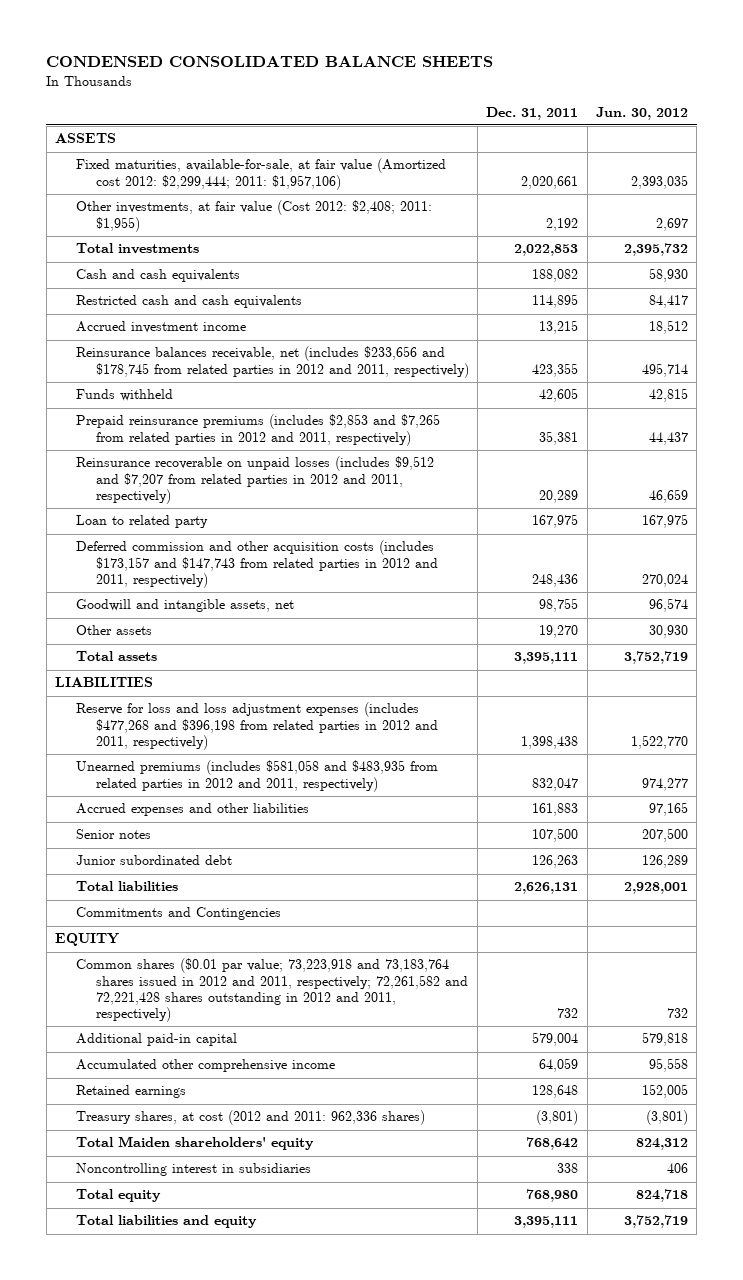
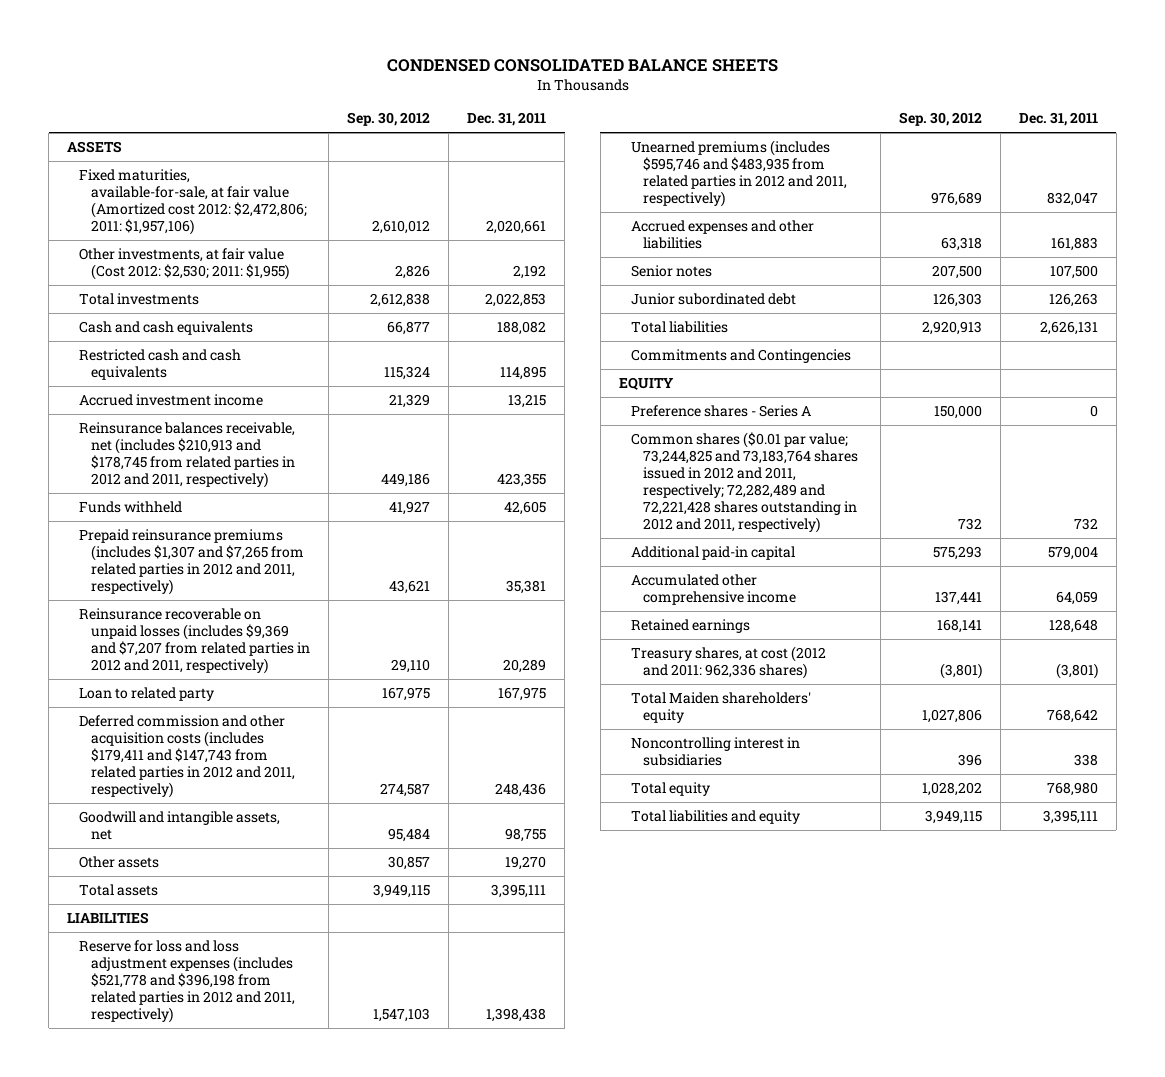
- | Dec. 31, 2011 | Jun. 30, 2012
+ | Sep. 30, 2012 | Dec. 31, 2011
- Fixed maturities, available-for-sale, at fair value (Amortized cost 2012: $2,299,444; 2011: $1,957,106) | 2,020,661 | 2,393,035
- Other investments, at fair value (Cost 2012: $2,408; 2011: $1,955) | 2,192 | 2,697
+ Fixed maturities, available-for-sale, at fair value (Amortized cost 2012: $2,472,806; 2011: $1,957,106) | 2,610,012 | 2,020,661
+ Other investments, at fair value (Cost 2012: $2,530; 2011: $1,955) | 2,826 | 2,192
- Reinsurance balances receivable, net (includes $233,656 and $178,745 from related parties in 2012 and 2011, respectively) | 423,355 | 495,714
+ Reinsurance balances receivable, net (includes $210,913 and $178,745 from related parties in 2012 and 2011, respectively) | 449,186 | 423,355
- Prepaid reinsurance premiums (includes $2,853 and $7,265 from related parties in 2012 and 2011, respectively) | 35,381 | 44,437
- Reinsurance recoverable on unpaid losses (includes $9,512 and $7,207 from related parties in 2012 and 2011, respectively) | 20,289 | 46,659
+ Prepaid reinsurance premiums (includes $1,307 and $7,265 from related parties in 2012 and 2011, respectively) | 43,621 | 35,381
+ Reinsurance recoverable on unpaid losses (includes $9,369 and $7,207 from related parties in 2012 and 2011, respectively) | 29,110 | 20,289
- Deferred commission and other acquisition costs (includes $173,157 and $147,743 from related parties in 2012 and 2011, respectively) | 248,436 | 270,024
+ Deferred commission and other acquisition costs (includes $179,411 and $147,743 from related parties in 2012 and 2011, respectively) | 274,587 | 248,436
- Reserve for loss and loss adjustment expenses (includes $477,268 and $396,198 from related parties in 2012 and 2011, respectively) | 1,398,438 | 1,522,770
- Unearned premiums (includes $581,058 and $483,935 from related parties in 2012 and 2011, respectively) | 832,047 | 974,277
+ Reserve for loss and loss adjustment expenses (includes $521,778 and $396,198 from related parties in 2012 and 2011, respectively) | 1,547,103 | 1,398,438
+ Unearned premiums (includes $595,746 and $483,935 from related parties in 2012 and 2011, respectively) | 976,689 | 832,047
- Common shares ($0.01 par value; 73,223,918 and 73,183,764 shares issued in 2012 and 2011, respectively; 72,261,582 and 72,221,428 shares outstanding in 2012 and 2011, respectively) | 732 | 732
+ Preference shares - Series A | 150,000 | 0
+ Common shares ($0.01 par value; 73,244,825 and 73,183,764 shares issued in 2012 and 2011, respectively; 72,282,489 and 72,221,428 shares outstanding in 2012 and 2011, respectively) | 732 | 732

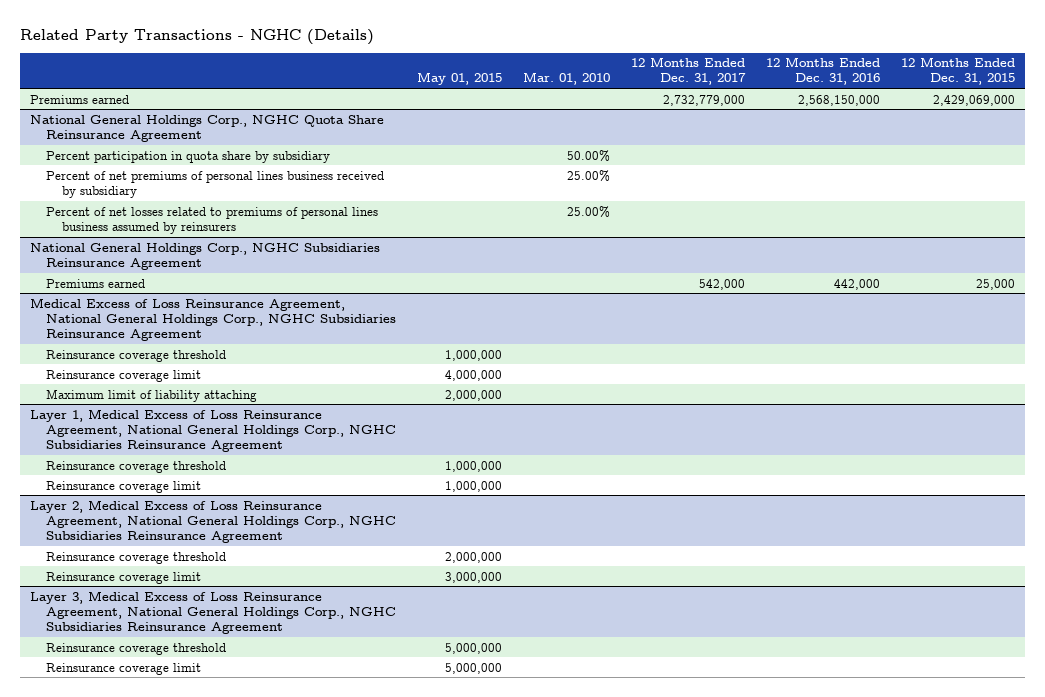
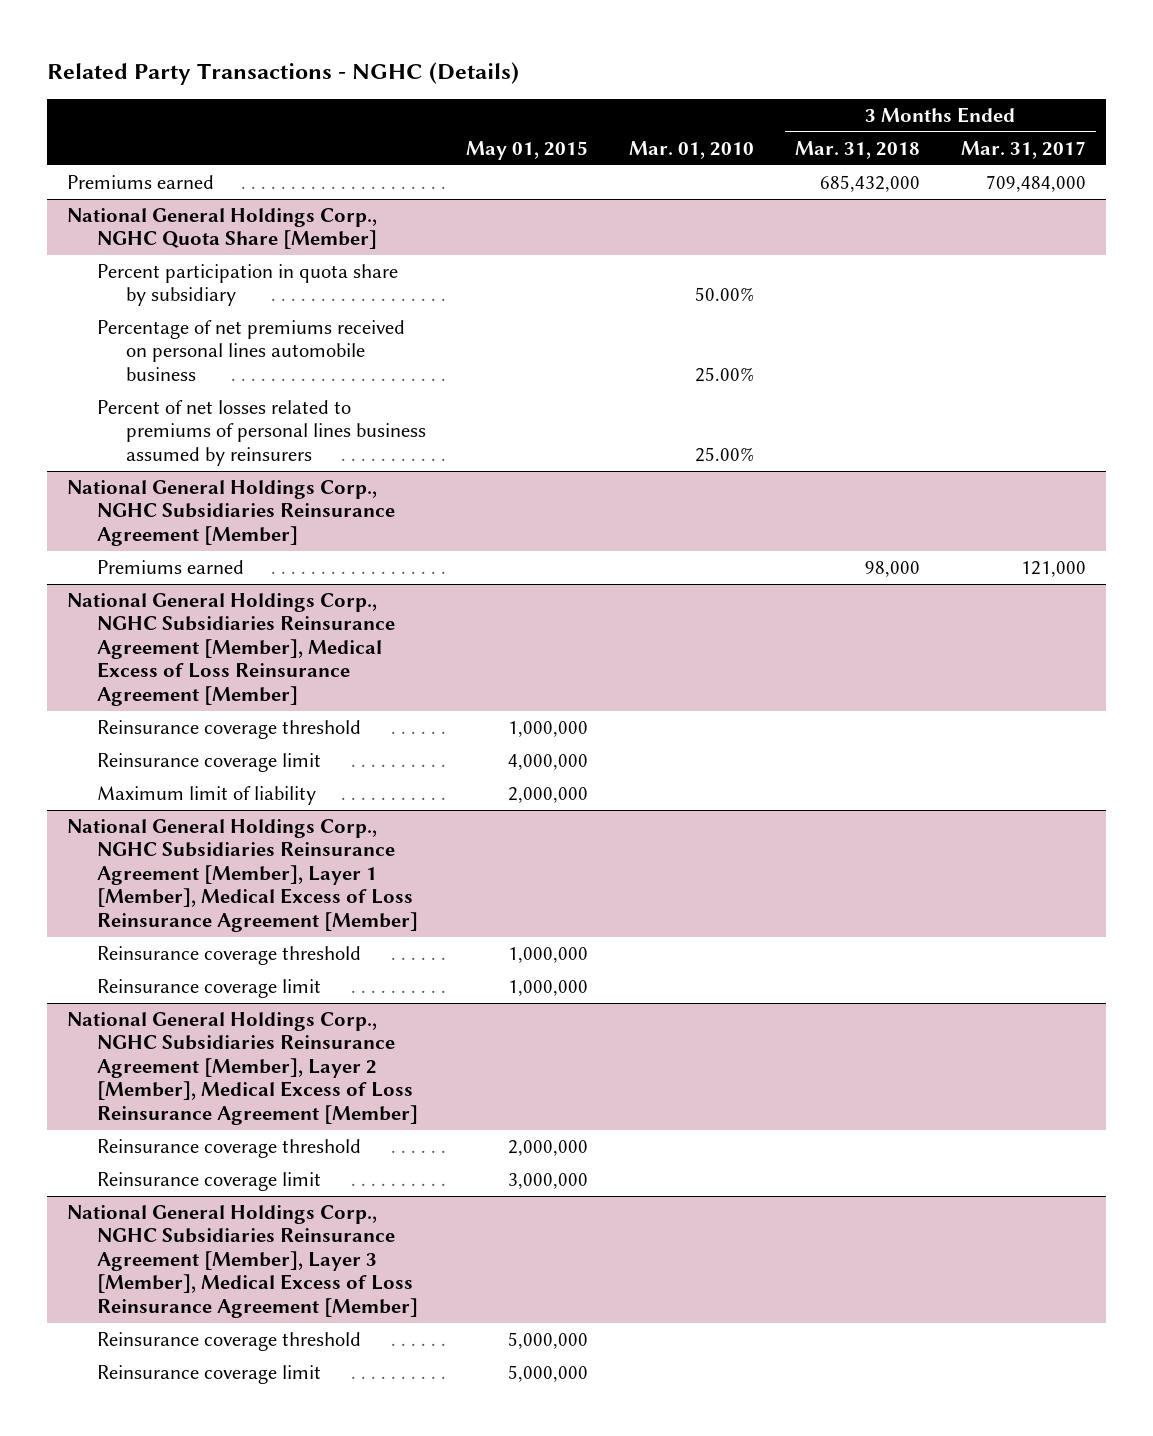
- | May 01, 2015 | Mar. 01, 2010 | 12 Months Ended Dec. 31, 2017 | 12 Months Ended Dec. 31, 2016 | 12 Months Ended Dec. 31, 2015
+ | May 01, 2015 | Mar. 01, 2010 | 3 Months Ended Mar. 31, 2018 | 3 Months Ended Mar. 31, 2017
- National General Holdings Corp., NGHC Quota Share Reinsurance Agreement
+ National General Holdings Corp., NGHC Quota Share [Member]
- Percent of net premiums of personal lines business received by subsidiary | | 25.00% | | |
+ Percentage of net premiums received on personal lines automobile business | | 25.00% | |
- National General Holdings Corp., NGHC Subsidiaries Reinsurance Agreement
+ National General Holdings Corp., NGHC Subsidiaries Reinsurance Agreement [Member]
- Medical Excess of Loss Reinsurance Agreement, National General Holdings Corp., NGHC Subsidiaries Reinsurance Agreement
+ National General Holdings Corp., NGHC Subsidiaries Reinsurance Agreement [Member], Medical Excess of Loss Reinsurance Agreement [Member]
- Maximum limit of liability attaching | 2,000,000 | | | |
- Layer 1, Medical Excess of Loss Reinsurance Agreement, National General Holdings Corp., NGHC Subsidiaries Reinsurance Agreement
+ Maximum limit of liability | 2,000,000 | | |
+ National General Holdings Corp., NGHC Subsidiaries Reinsurance Agreement [Member], Layer 1 [Member], Medical Excess of Loss Reinsurance Agreement [Member]
- Layer 2, Medical Excess of Loss Reinsurance Agreement, National General Holdings Corp., NGHC Subsidiaries Reinsurance Agreement
+ National General Holdings Corp., NGHC Subsidiaries Reinsurance Agreement [Member], Layer 2 [Member], Medical Excess of Loss Reinsurance Agreement [Member]
- Layer 3, Medical Excess of Loss Reinsurance Agreement, National General Holdings Corp., NGHC Subsidiaries Reinsurance Agreement
+ National General Holdings Corp., NGHC Subsidiaries Reinsurance Agreement [Member], Layer 3 [Member], Medical Excess of Loss Reinsurance Agreement [Member]

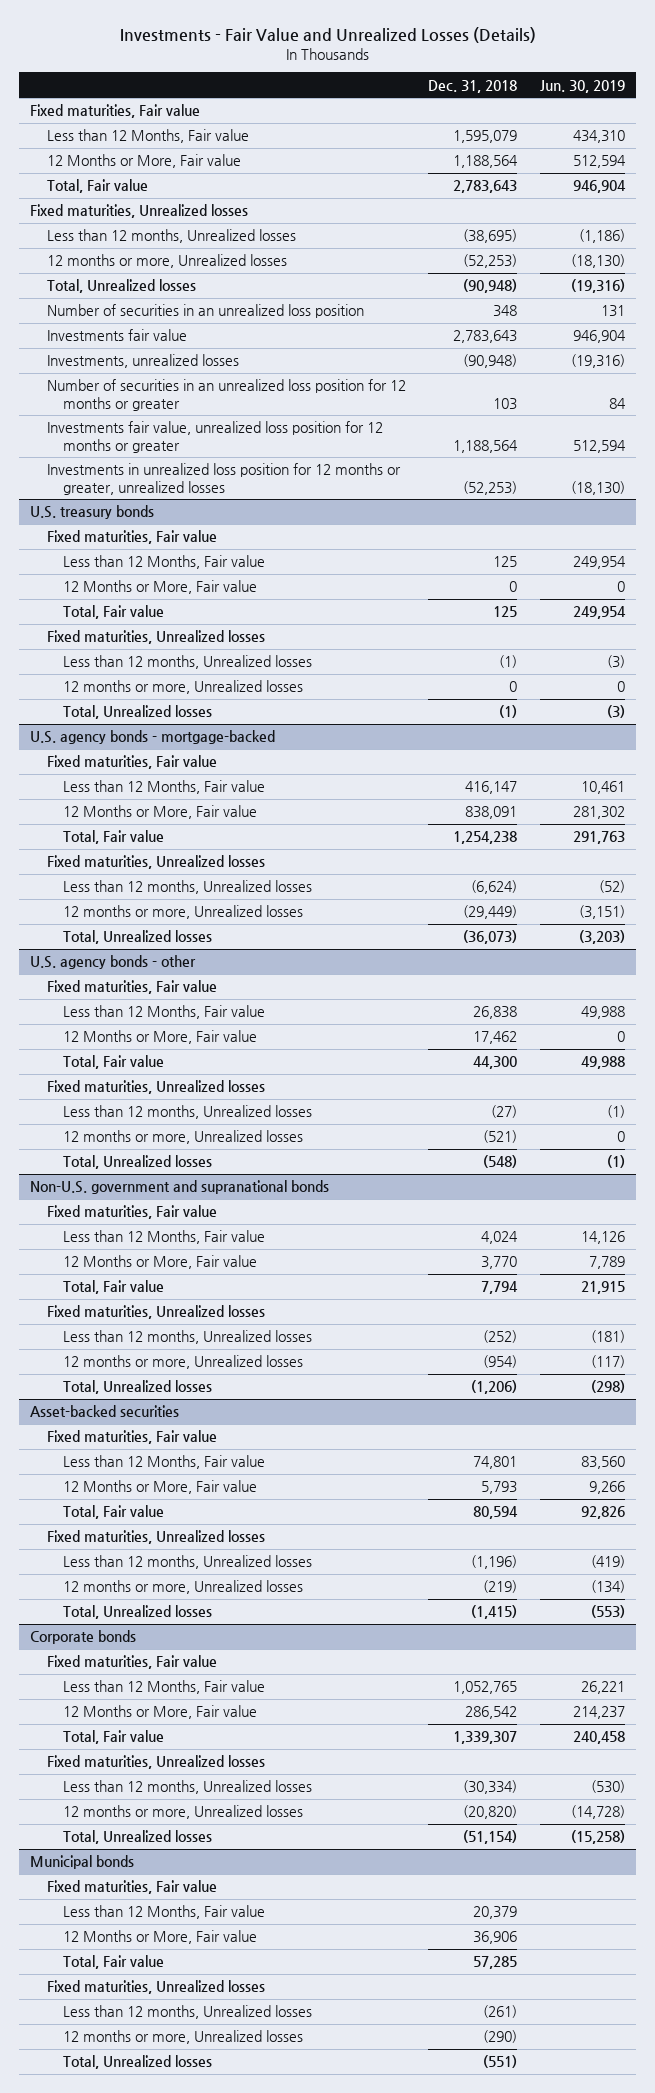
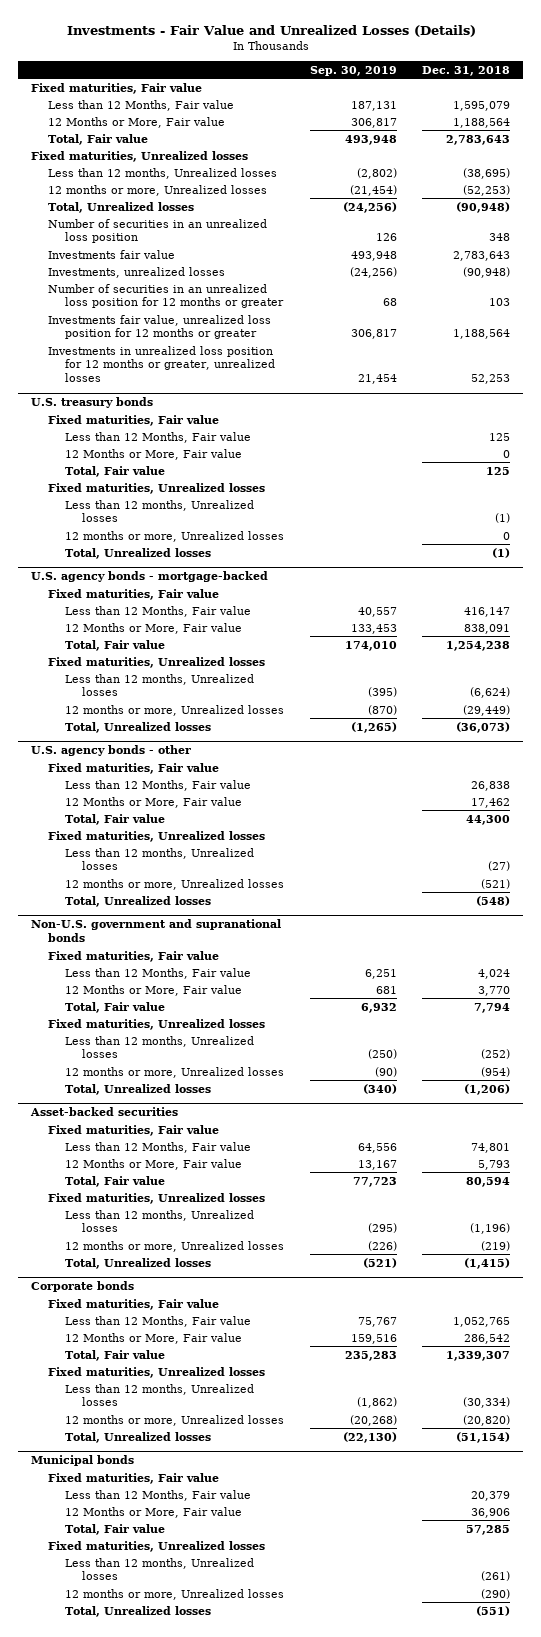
- | Dec. 31, 2018 | Jun. 30, 2019
+ | Sep. 30, 2019 | Dec. 31, 2018
- Investments in unrealized loss position for 12 months or greater, unrealized losses | (52,253) | (18,130)
+ Investments in unrealized loss position for 12 months or greater, unrealized losses | 21,454 | 52,253

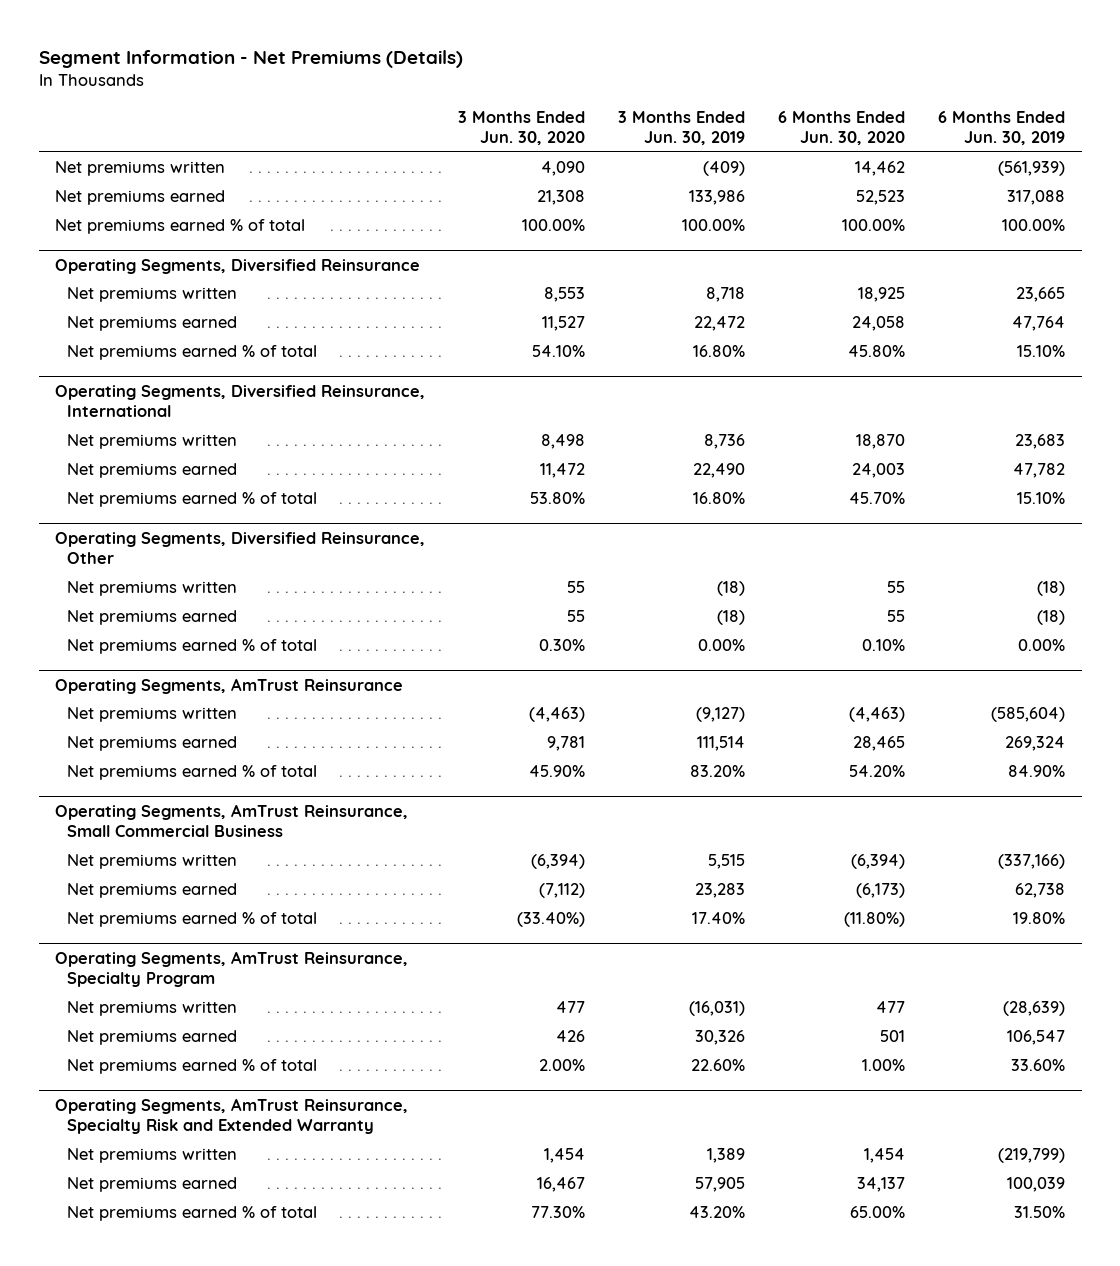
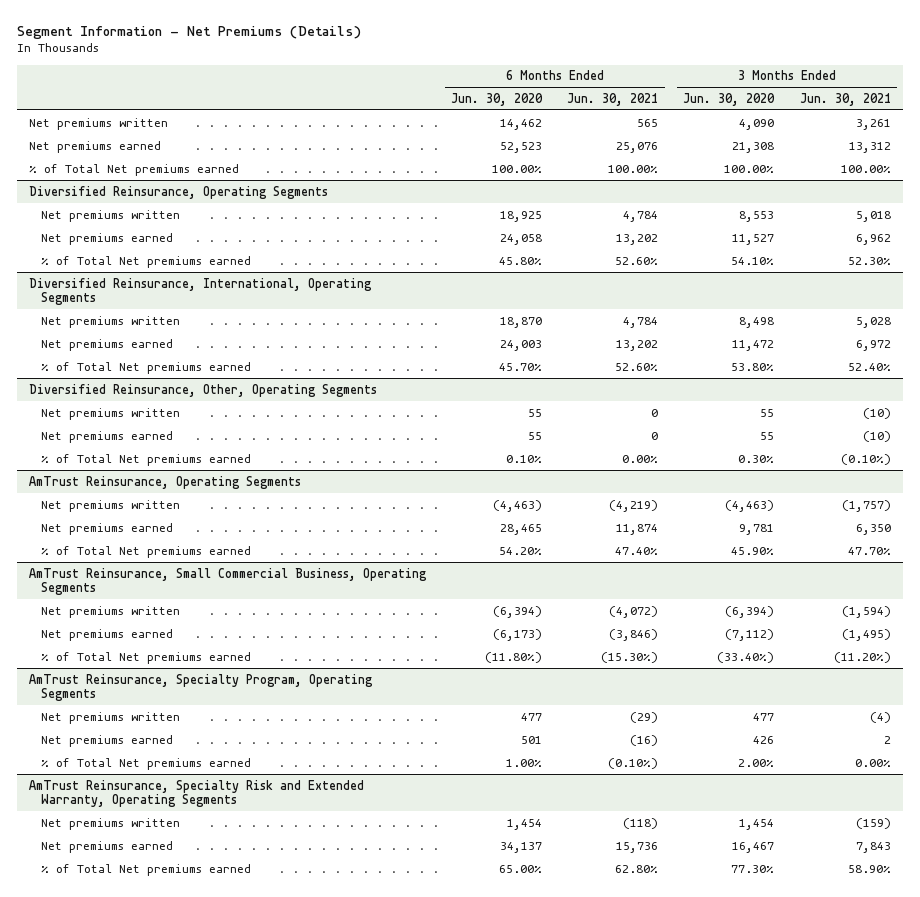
- | 3 Months Ended Jun. 30, 2020 | 3 Months Ended Jun. 30, 2019 | 6 Months Ended Jun. 30, 2020 | 6 Months Ended Jun. 30, 2019
+ | 6 Months Ended Jun. 30, 2020 | 6 Months Ended Jun. 30, 2021 | 3 Months Ended Jun. 30, 2020 | 3 Months Ended Jun. 30, 2021
- Net premiums earned % of total | 100.00% | 100.00% | 100.00% | 100.00%
- Operating Segments, Diversified Reinsurance
+ % of Total Net premiums earned | 100.00% | 100.00% | 100.00% | 100.00%
+ Diversified Reinsurance, Operating Segments
- Net premiums earned % of total | 54.10% | 16.80% | 45.80% | 15.10%
- Operating Segments, Diversified Reinsurance, International
+ % of Total Net premiums earned | 45.80% | 52.60% | 54.10% | 52.30%
+ Diversified Reinsurance, International, Operating Segments
- Net premiums earned % of total | 53.80% | 16.80% | 45.70% | 15.10%
- Operating Segments, Diversified Reinsurance, Other
+ % of Total Net premiums earned | 45.70% | 52.60% | 53.80% | 52.40%
+ Diversified Reinsurance, Other, Operating Segments
- Net premiums earned % of total | 0.30% | 0.00% | 0.10% | 0.00%
- Operating Segments, AmTrust Reinsurance
+ % of Total Net premiums earned | 0.10% | 0.00% | 0.30% | (0.10%)
+ AmTrust Reinsurance, Operating Segments
- Net premiums earned % of total | 45.90% | 83.20% | 54.20% | 84.90%
- Operating Segments, AmTrust Reinsurance, Small Commercial Business
+ % of Total Net premiums earned | 54.20% | 47.40% | 45.90% | 47.70%
+ AmTrust Reinsurance, Small Commercial Business, Operating Segments
- Net premiums earned % of total | (33.40%) | 17.40% | (11.80%) | 19.80%
- Operating Segments, AmTrust Reinsurance, Specialty Program
+ % of Total Net premiums earned | (11.80%) | (15.30%) | (33.40%) | (11.20%)
+ AmTrust Reinsurance, Specialty Program, Operating Segments
- Net premiums earned % of total | 2.00% | 22.60% | 1.00% | 33.60%
- Operating Segments, AmTrust Reinsurance, Specialty Risk and Extended Warranty
+ % of Total Net premiums earned | 1.00% | (0.10%) | 2.00% | 0.00%
+ AmTrust Reinsurance, Specialty Risk and Extended Warranty, Operating Segments
- Net premiums earned % of total | 77.30% | 43.20% | 65.00% | 31.50%
+ % of Total Net premiums earned | 65.00% | 62.80% | 77.30% | 58.90%

